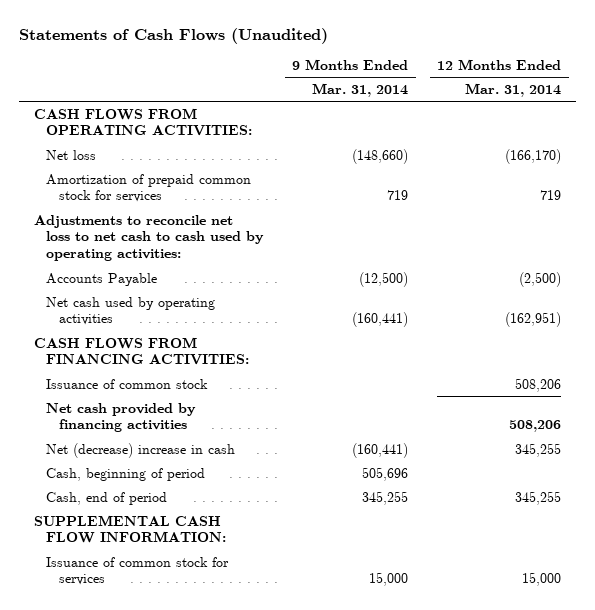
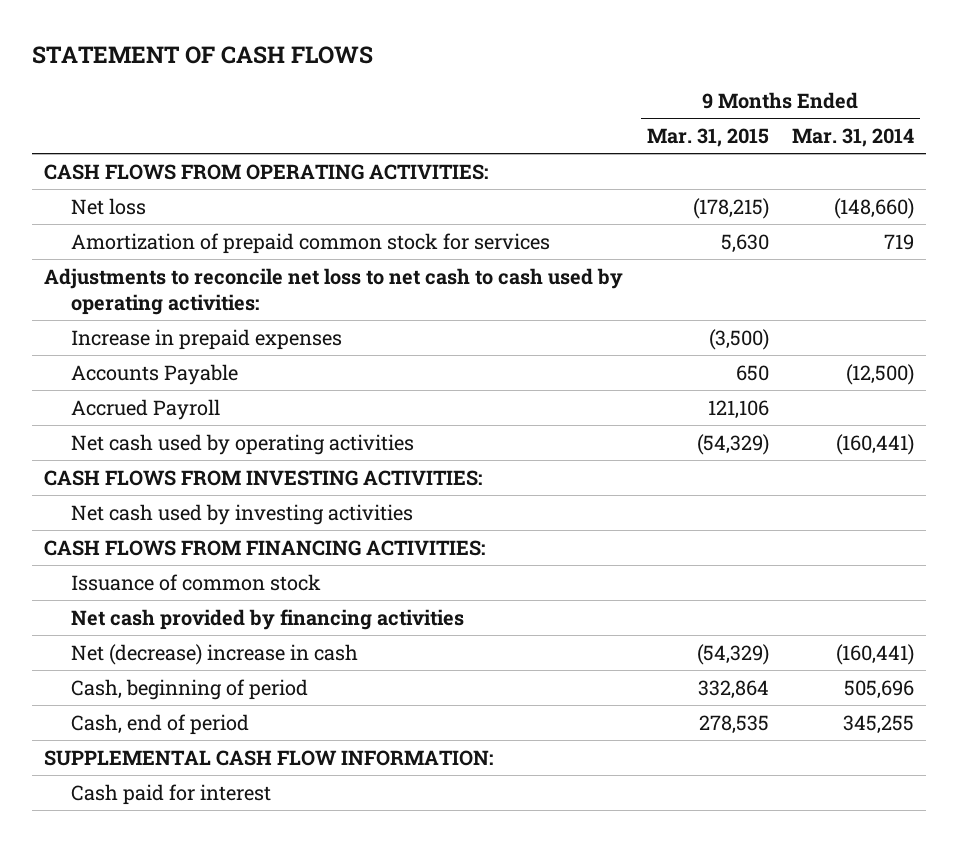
- Statements of Cash Flows (Unaudited)
+ STATEMENT OF CASH FLOWS
- | 9 Months Ended Mar. 31, 2014 | 12 Months Ended Mar. 31, 2014
+ | 9 Months Ended Mar. 31, 2015 | 9 Months Ended Mar. 31, 2014
+ Increase in prepaid expenses | (3,500) |
+ Accrued Payroll | 121,106 |
+ CASH FLOWS FROM INVESTING ACTIVITIES:
+ Net cash used by investing activities
- Issuance of common stock for services | 15,000 | 15,000
+ Cash paid for interest

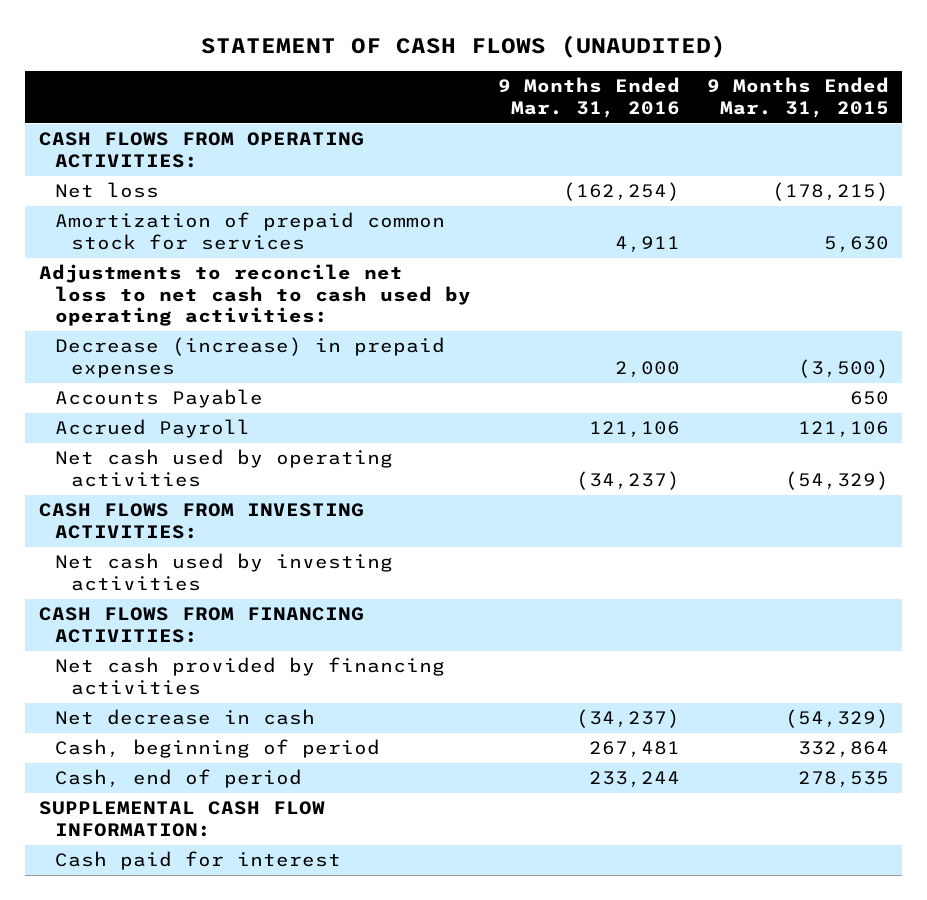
- STATEMENT OF CASH FLOWS
+ STATEMENT OF CASH FLOWS (UNAUDITED)
- | 9 Months Ended Mar. 31, 2015 | 9 Months Ended Mar. 31, 2014
+ | 9 Months Ended Mar. 31, 2016 | 9 Months Ended Mar. 31, 2015
- Increase in prepaid expenses | (3,500) |
+ Decrease (increase) in prepaid expenses | 2,000 | (3,500)
- Issuance of common stock
- Net (decrease) increase in cash | (54,329) | (160,441)
+ Net decrease in cash | (34,237) | (54,329)

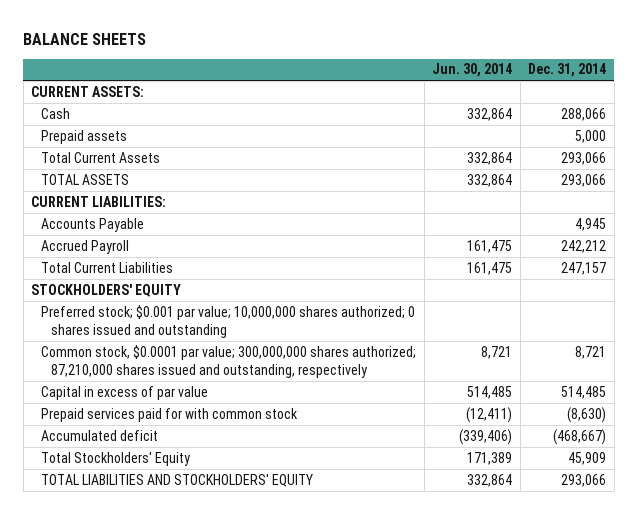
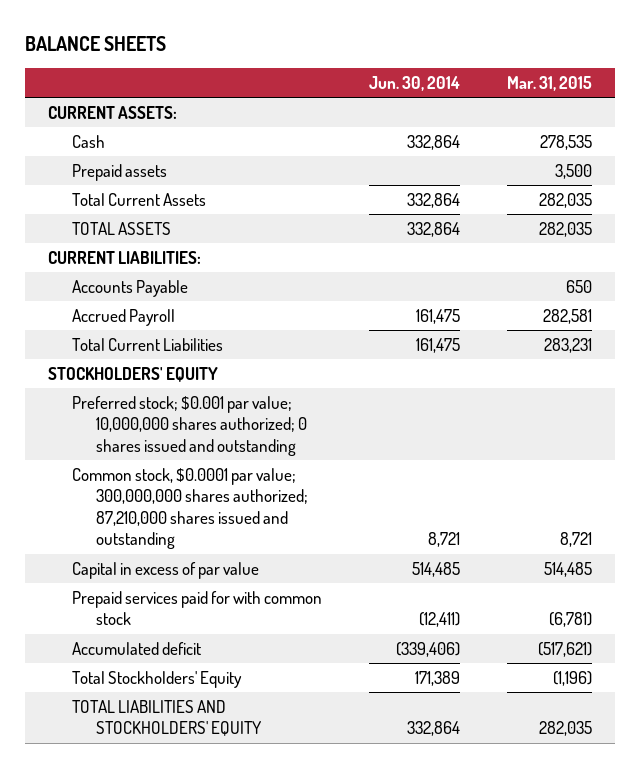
- | Jun. 30, 2014 | Dec. 31, 2014
+ | Jun. 30, 2014 | Mar. 31, 2015
- Common stock, $0.0001 par value; 300,000,000 shares authorized; 87,210,000 shares issued and outstanding, respectively | 8,721 | 8,721
+ Common stock, $0.0001 par value; 300,000,000 shares authorized; 87,210,000 shares issued and outstanding | 8,721 | 8,721

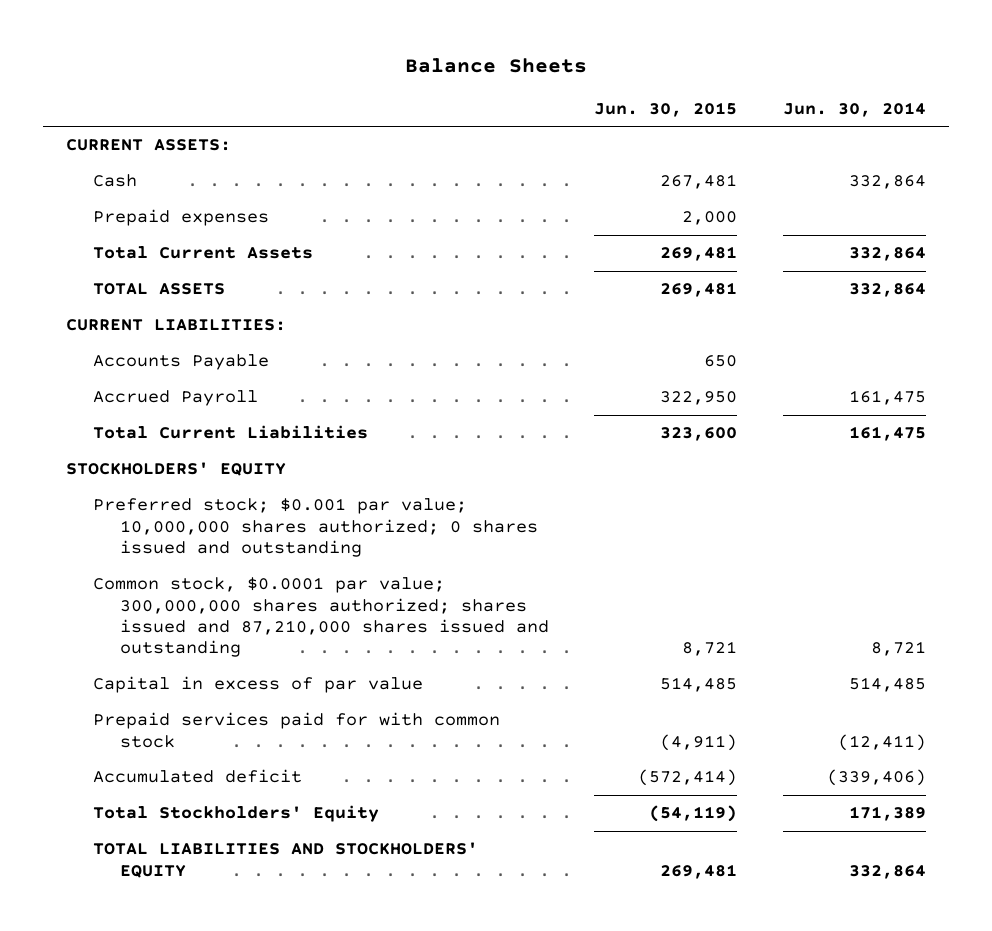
- BALANCE SHEETS
+ Balance Sheets
- | Jun. 30, 2014 | Mar. 31, 2015
+ | Jun. 30, 2015 | Jun. 30, 2014
- Prepaid assets | | 3,500
+ Prepaid expenses | 2,000 |
- Common stock, $0.0001 par value; 300,000,000 shares authorized; 87,210,000 shares issued and outstanding | 8,721 | 8,721
+ Common stock, $0.0001 par value; 300,000,000 shares authorized; shares issued and 87,210,000 shares issued and outstanding | 8,721 | 8,721

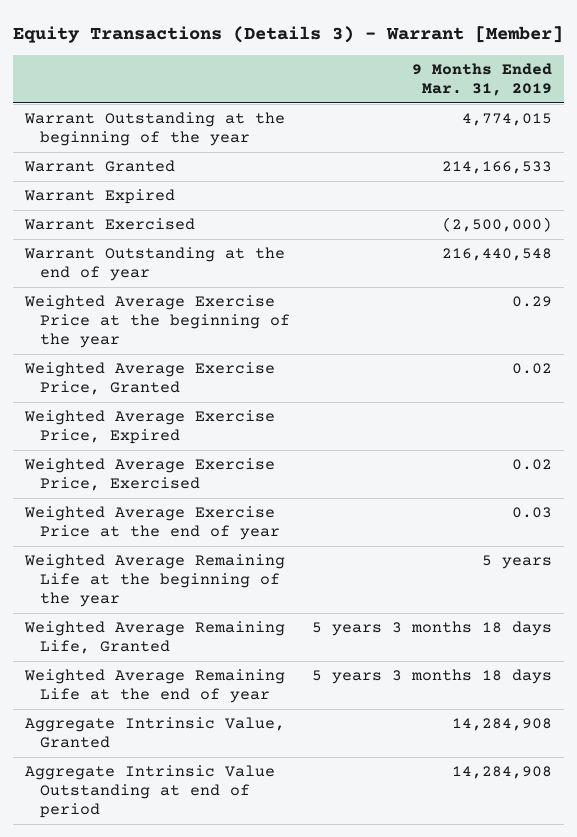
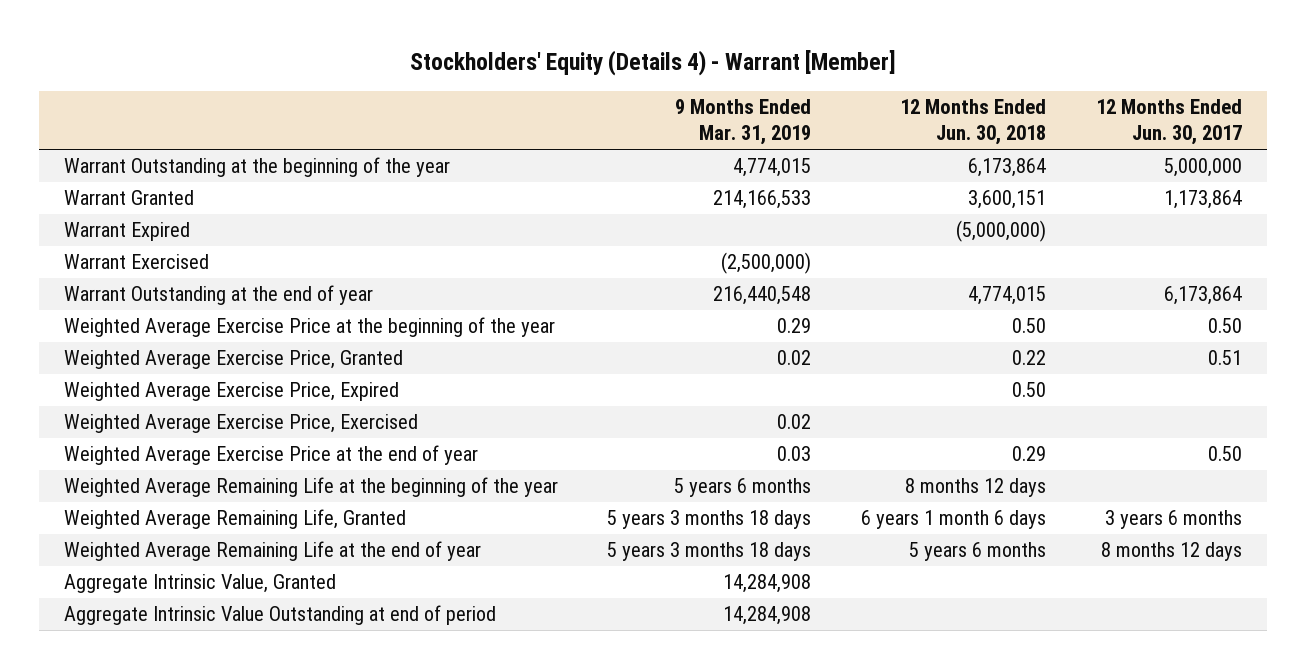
- Equity Transactions (Details 3) - Warrant [Member]
+ Stockholders' Equity (Details 4) - Warrant [Member]
- | 9 Months Ended Mar. 31, 2019
+ | 9 Months Ended Mar. 31, 2019 | 12 Months Ended Jun. 30, 2018 | 12 Months Ended Jun. 30, 2017
- Weighted Average Remaining Life at the beginning of the year | 5 years
+ Weighted Average Remaining Life at the beginning of the year | 5 years 6 months | 8 months 12 days |

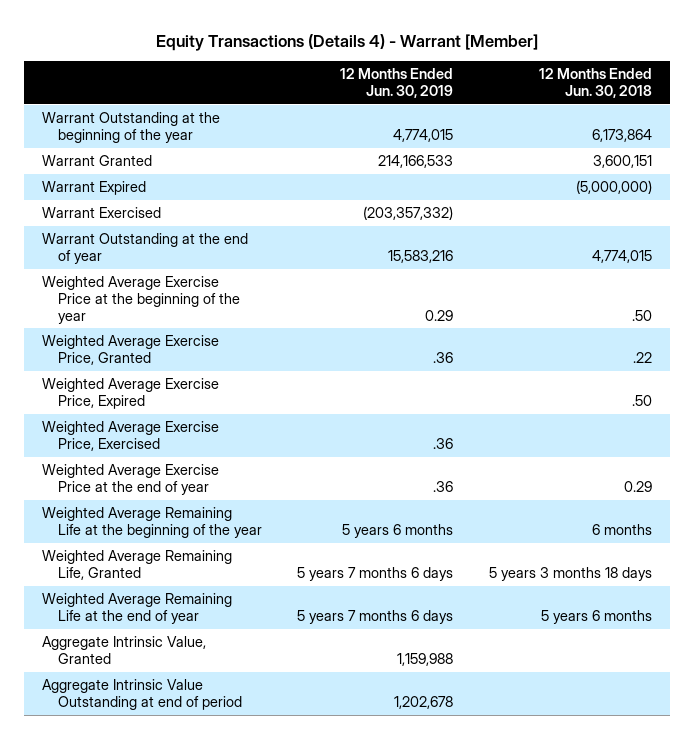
- Stockholders' Equity (Details 4) - Warrant [Member]
+ Equity Transactions (Details 4) - Warrant [Member]
- | 9 Months Ended Mar. 31, 2019 | 12 Months Ended Jun. 30, 2018 | 12 Months Ended Jun. 30, 2017
+ | 12 Months Ended Jun. 30, 2019 | 12 Months Ended Jun. 30, 2018
- Weighted Average Exercise Price at the beginning of the year | 0.29 | 0.50 | 0.50
- Weighted Average Exercise Price, Granted | 0.02 | 0.22 | 0.51
- Weighted Average Exercise Price, Expired | | 0.50 |
+ Weighted Average Exercise Price at the beginning of the year | 0.29 | .50
+ Weighted Average Exercise Price, Granted | .36 | .22
+ Weighted Average Exercise Price, Expired | | .50
- Weighted Average Remaining Life at the beginning of the year | 5 years 6 months | 8 months 12 days |
- Weighted Average Remaining Life, Granted | 5 years 3 months 18 days | 6 years 1 month 6 days | 3 years 6 months
+ Weighted Average Remaining Life at the beginning of the year | 5 years 6 months | 6 months
+ Weighted Average Remaining Life, Granted | 5 years 7 months 6 days | 5 years 3 months 18 days

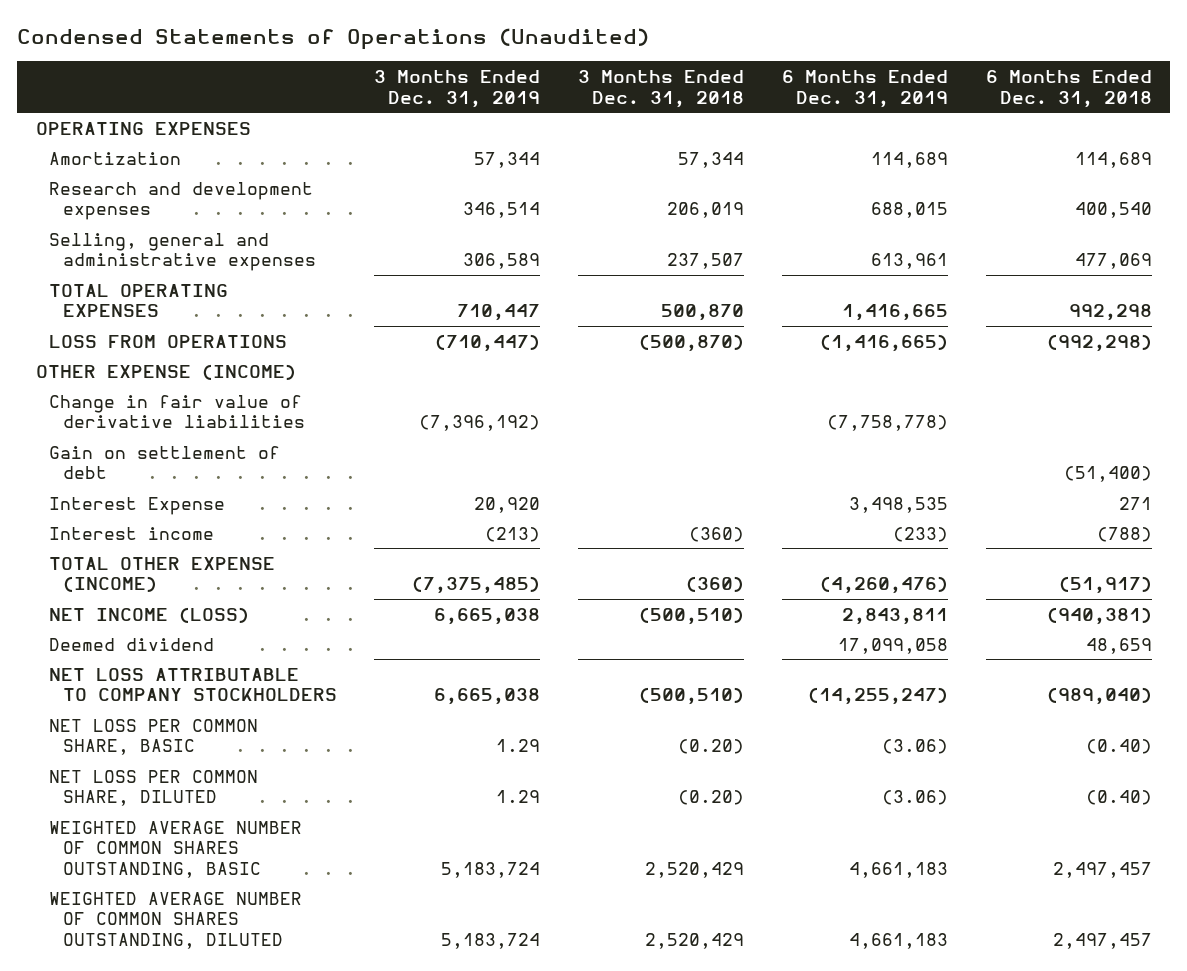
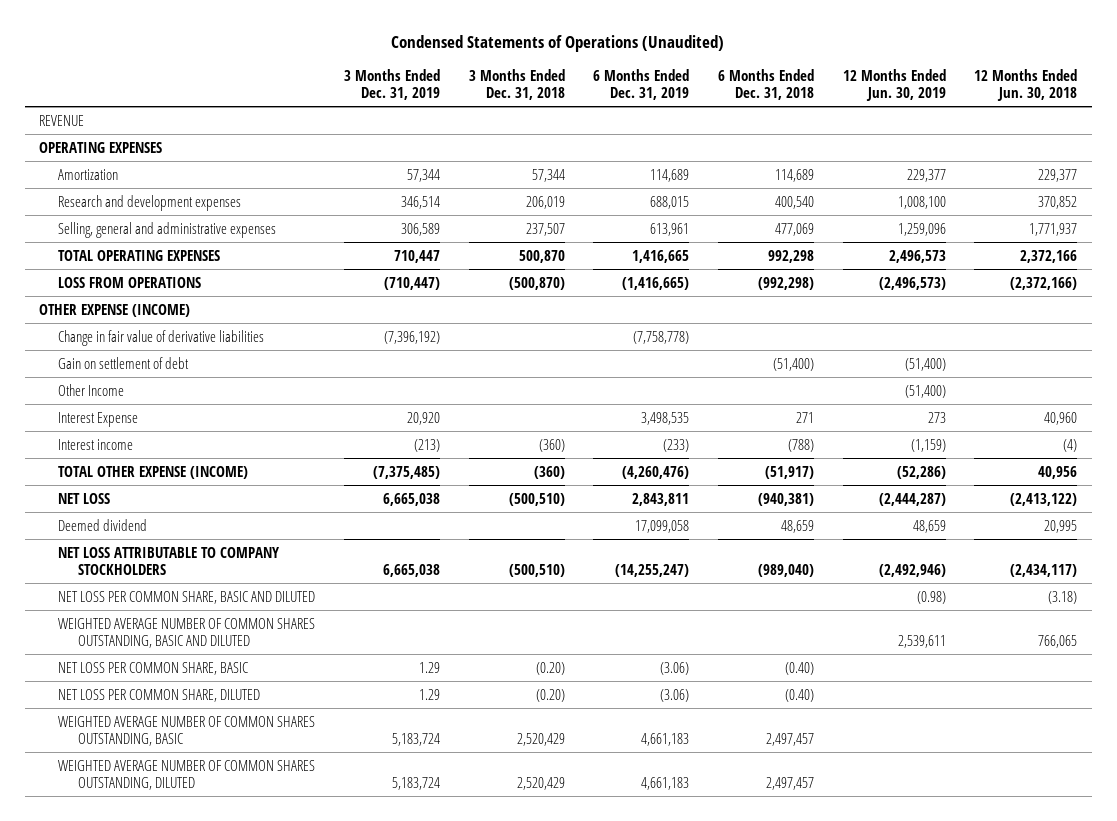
- | 3 Months Ended Dec. 31, 2019 | 3 Months Ended Dec. 31, 2018 | 6 Months Ended Dec. 31, 2019 | 6 Months Ended Dec. 31, 2018
+ | 3 Months Ended Dec. 31, 2019 | 3 Months Ended Dec. 31, 2018 | 6 Months Ended Dec. 31, 2019 | 6 Months Ended Dec. 31, 2018 | 12 Months Ended Jun. 30, 2019 | 12 Months Ended Jun. 30, 2018
+ REVENUE
+ Other Income | | | | | (51,400) |
- NET INCOME (LOSS) | 6,665,038 | (500,510) | 2,843,811 | (940,381)
+ NET LOSS | 6,665,038 | (500,510) | 2,843,811 | (940,381) | (2,444,287) | (2,413,122)
+ NET LOSS PER COMMON SHARE, BASIC AND DILUTED | | | | | (0.98) | (3.18)
+ WEIGHTED AVERAGE NUMBER OF COMMON SHARES OUTSTANDING, BASIC AND DILUTED | | | | | 2,539,611 | 766,065

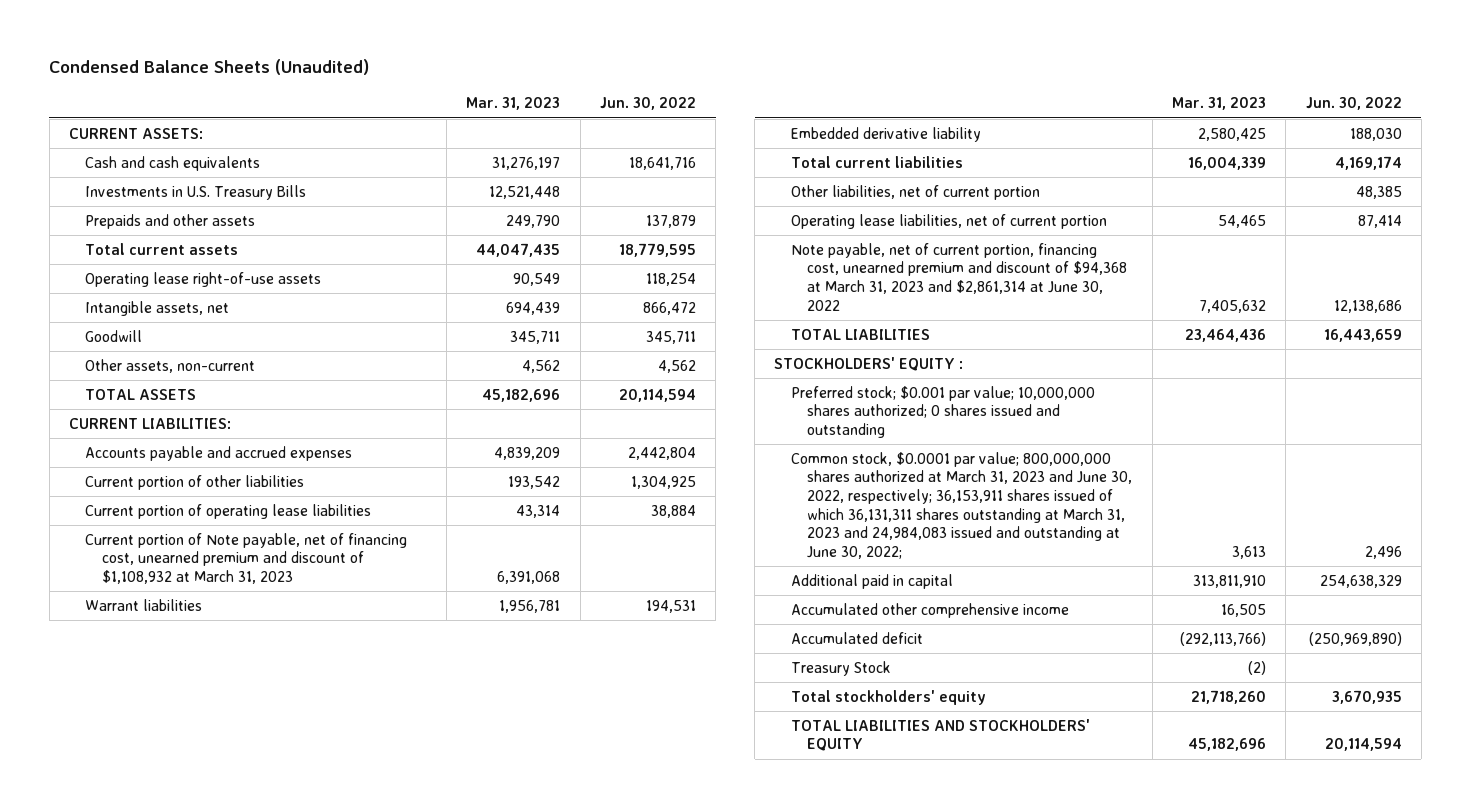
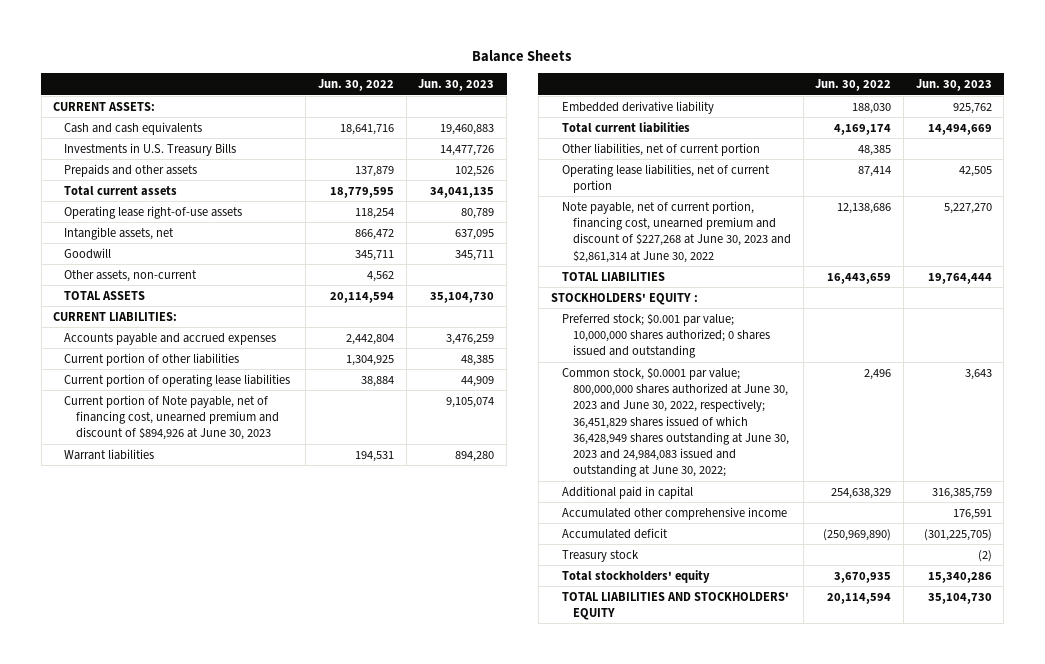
- Condensed Balance Sheets (Unaudited)
+ Balance Sheets
- | Mar. 31, 2023 | Jun. 30, 2022
+ | Jun. 30, 2022 | Jun. 30, 2023
- Current portion of Note payable, net of financing cost, unearned premium and discount of $1,108,932 at March 31, 2023 | 6,391,068 |
+ Current portion of Note payable, net of financing cost, unearned premium and discount of $894,926 at June 30, 2023 | | 9,105,074
- Note payable, net of current portion, financing cost, unearned premium and discount of $94,368 at March 31, 2023 and $2,861,314 at June 30, 2022 | 7,405,632 | 12,138,686
+ Note payable, net of current portion, financing cost, unearned premium and discount of $227,268 at June 30, 2023 and $2,861,314 at June 30, 2022 | 12,138,686 | 5,227,270
- Common stock, $0.0001 par value; 800,000,000 shares authorized at March 31, 2023 and June 30, 2022, respectively; 36,153,911 shares issued of which 36,131,311 shares outstanding at March 31, 2023 and 24,984,083 issued and outstanding at June 30, 2022; | 3,613 | 2,496
+ Common stock, $0.0001 par value; 800,000,000 shares authorized at June 30, 2023 and June 30, 2022, respectively; 36,451,829 shares issued of which 36,428,949 shares outstanding at June 30, 2023 and 24,984,083 issued and outstanding at June 30, 2022; | 2,496 | 3,643
- Treasury Stock | (2) |
+ Treasury stock | | (2)

